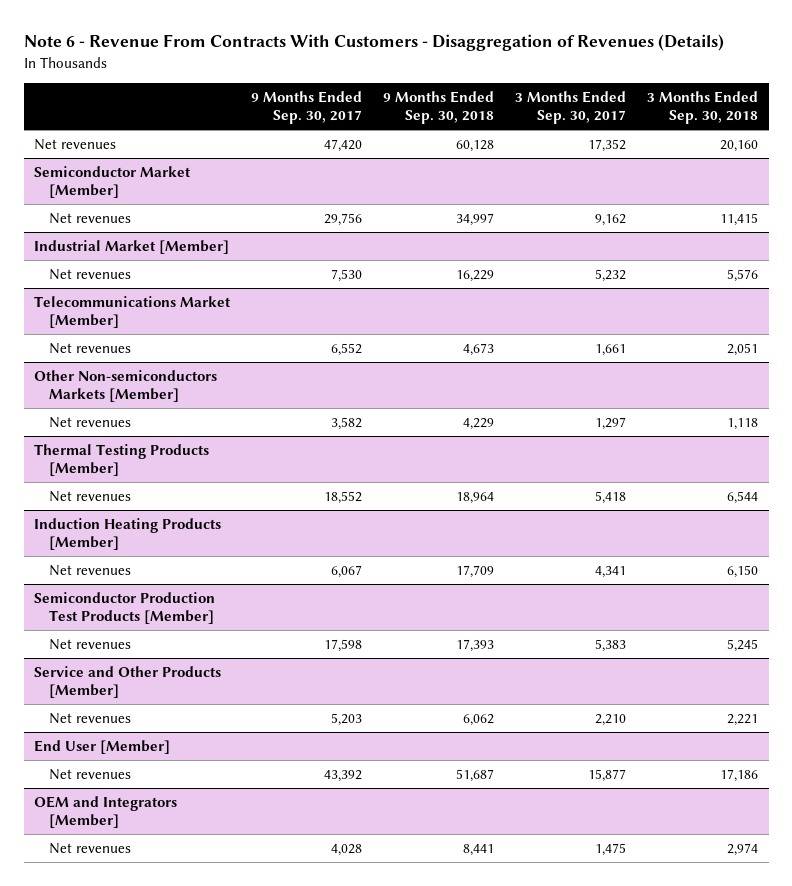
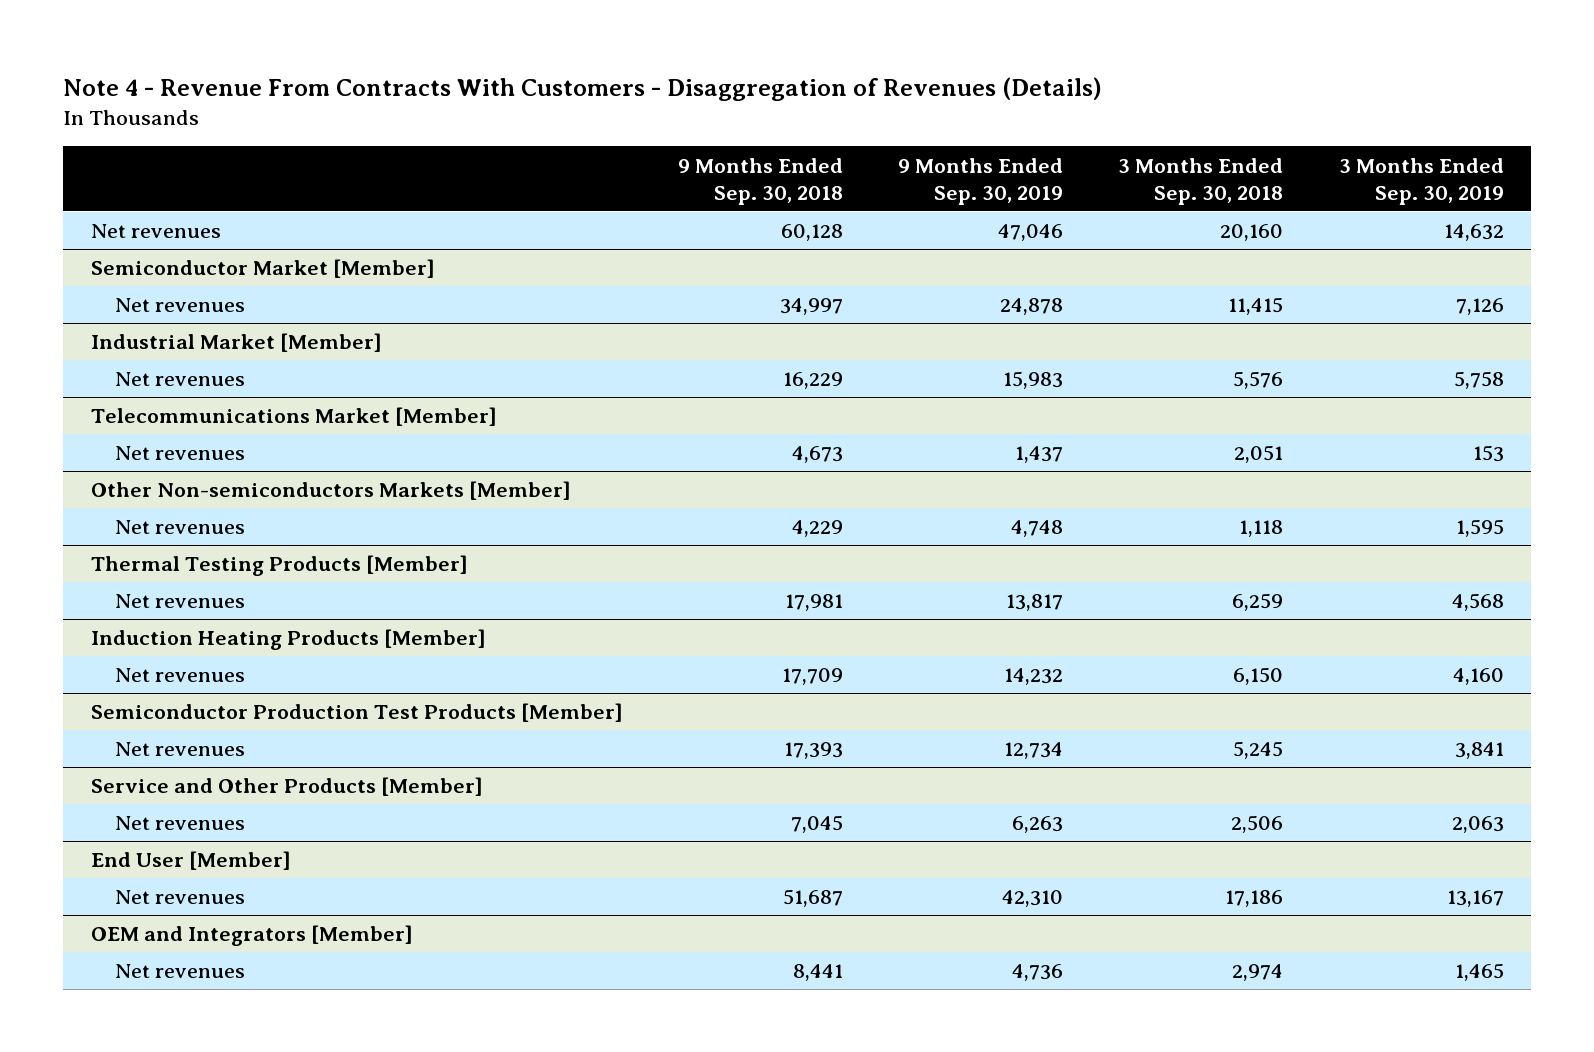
- Note 6 - Revenue From Contracts With Customers - Disaggregation of Revenues (Details)
+ Note 4 - Revenue From Contracts With Customers - Disaggregation of Revenues (Details)
- | 9 Months Ended Sep. 30, 2017 | 9 Months Ended Sep. 30, 2018 | 3 Months Ended Sep. 30, 2017 | 3 Months Ended Sep. 30, 2018
+ | 9 Months Ended Sep. 30, 2018 | 9 Months Ended Sep. 30, 2019 | 3 Months Ended Sep. 30, 2018 | 3 Months Ended Sep. 30, 2019
@ Thermal Testing Products [Member]
- Net revenues | 18,552 | 18,964 | 5,418 | 6,544
+ Net revenues | 17,981 | 13,817 | 6,259 | 4,568
@ Service and Other Products [Member]
- Net revenues | 5,203 | 6,062 | 2,210 | 2,221
+ Net revenues | 7,045 | 6,263 | 2,506 | 2,063

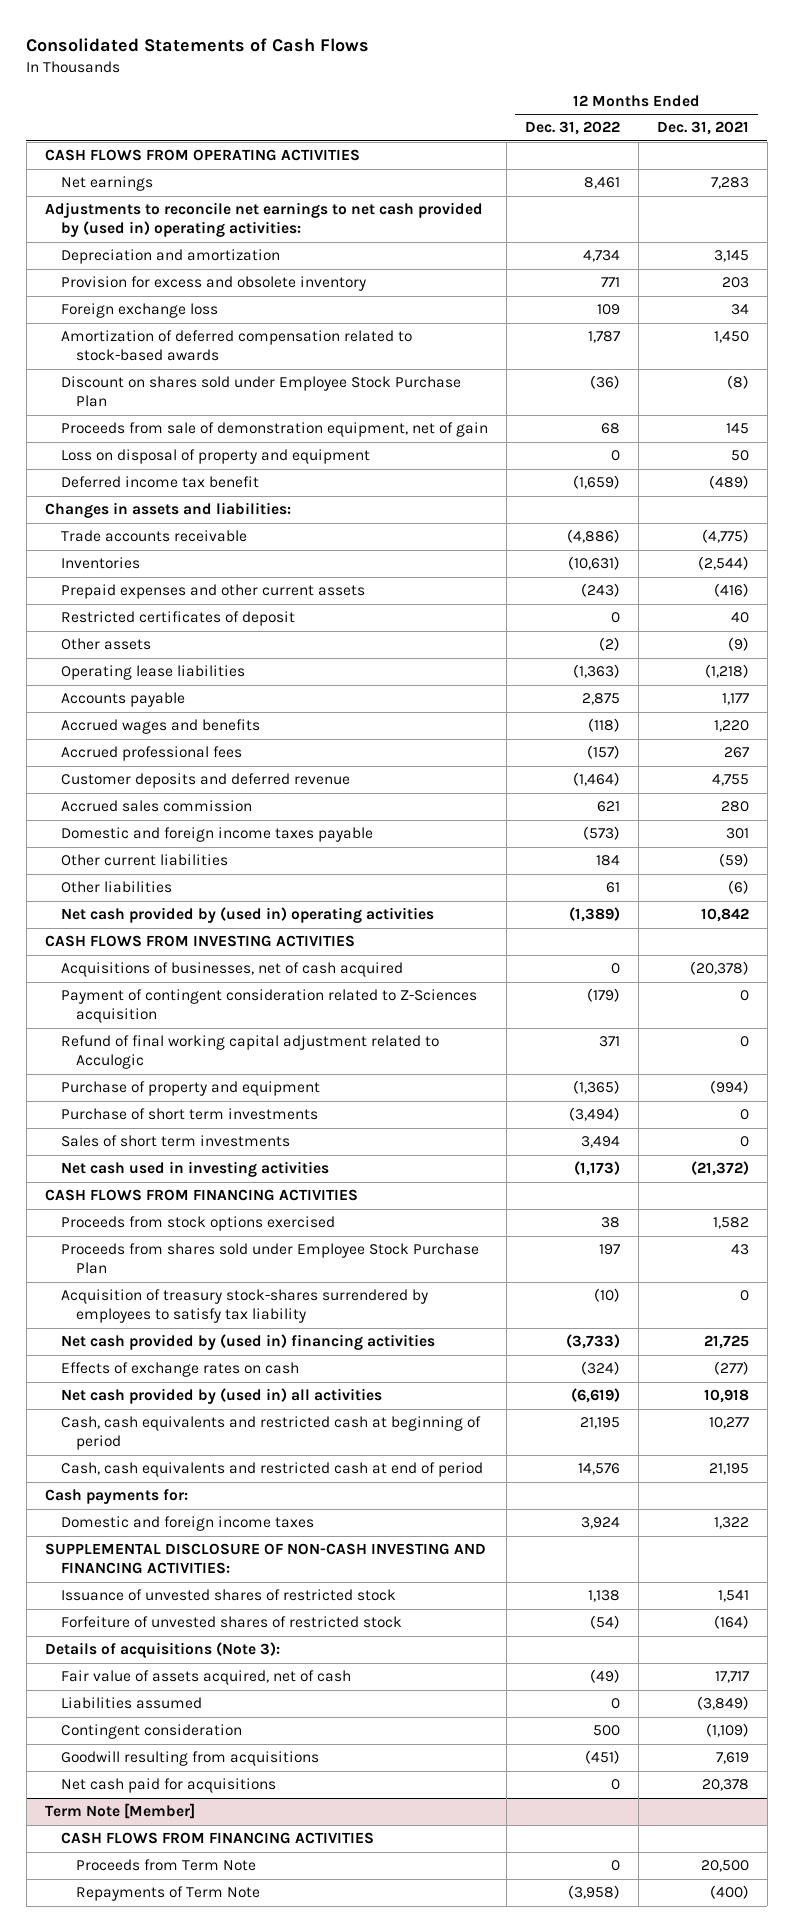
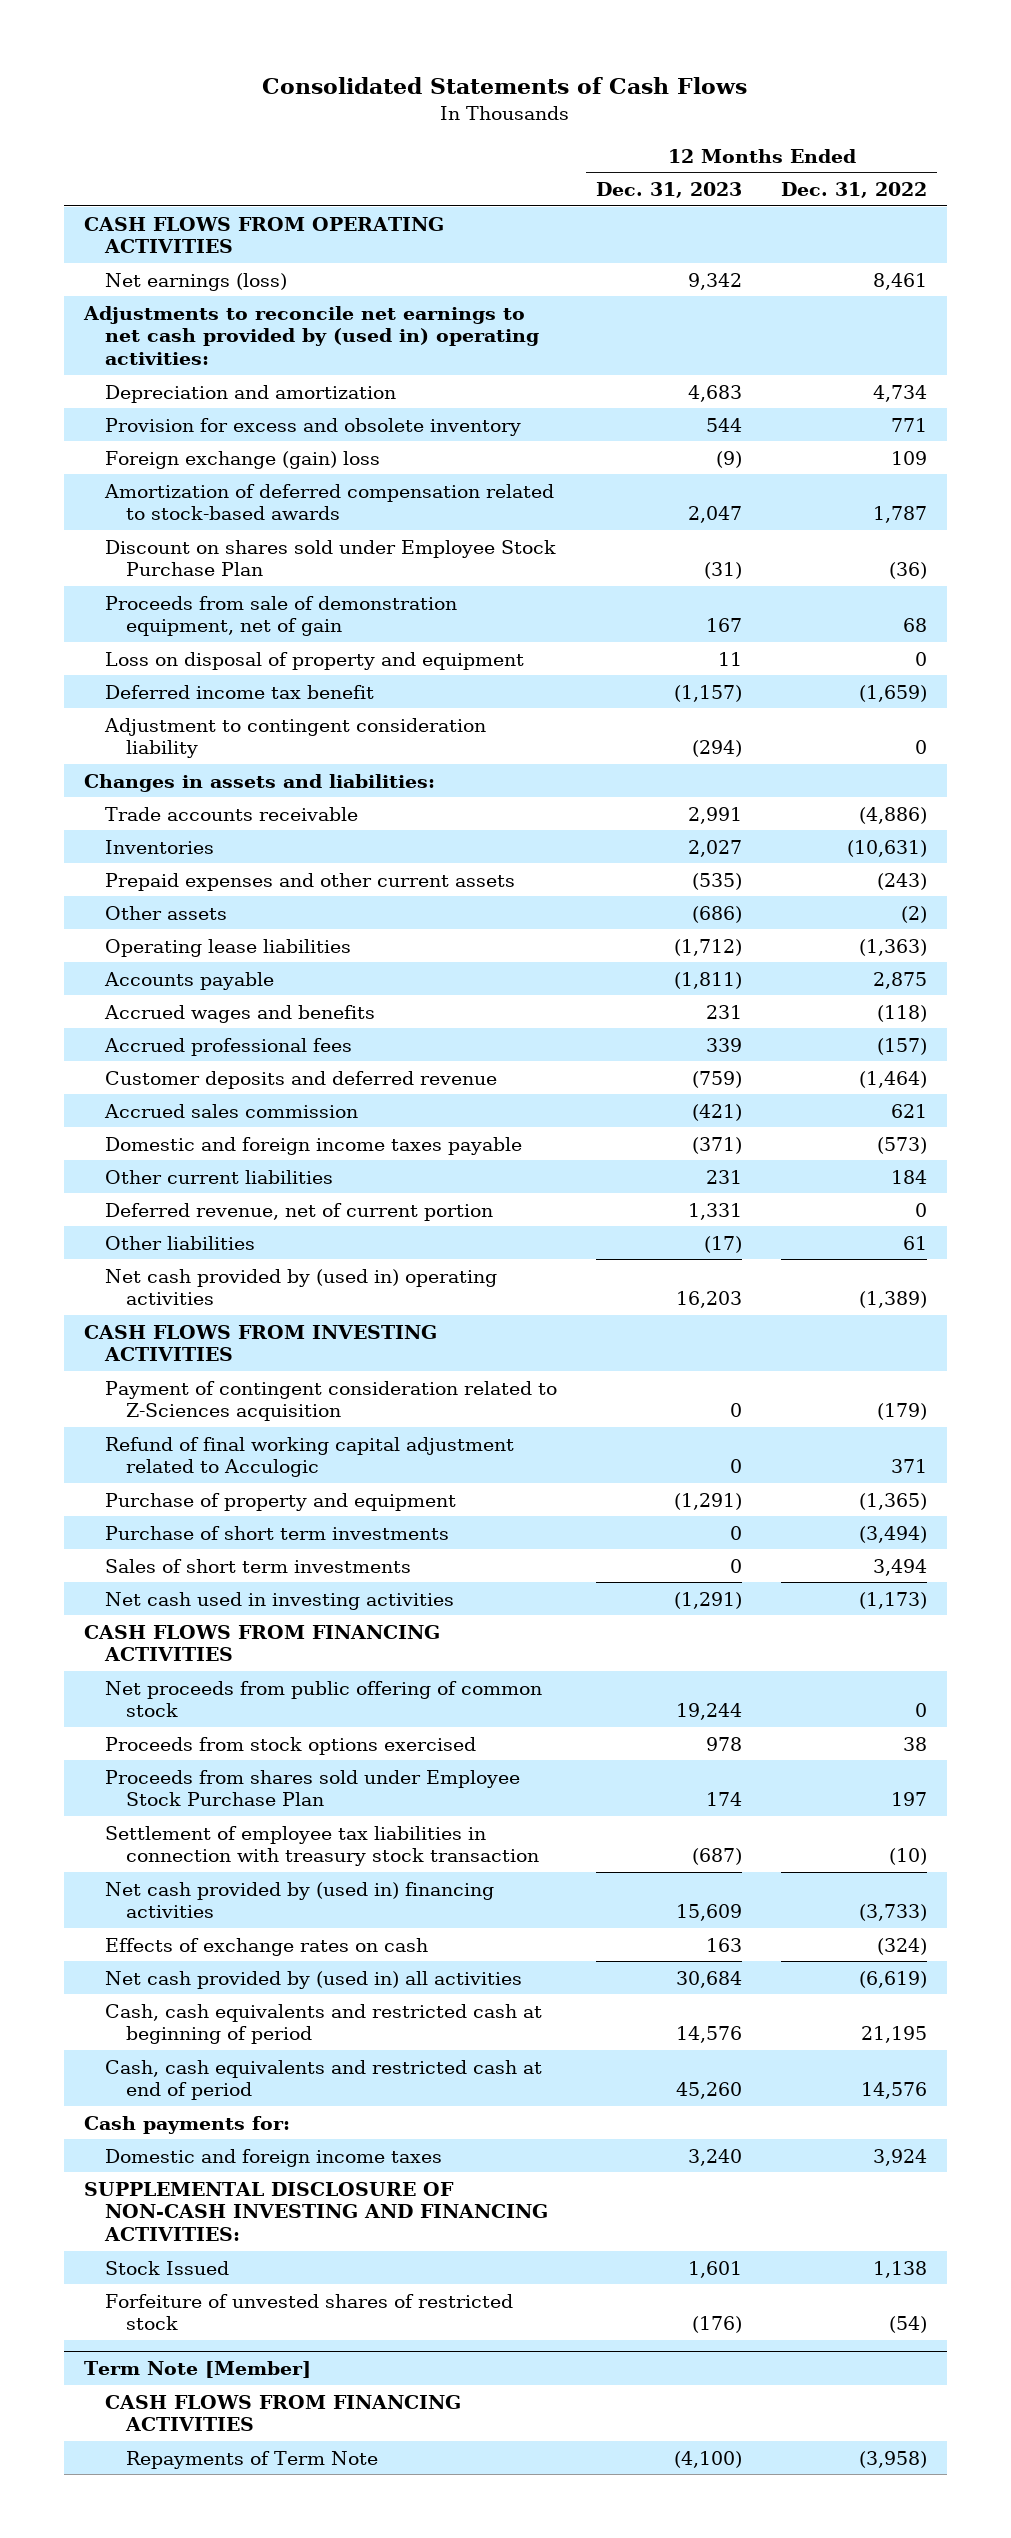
- | 12 Months Ended Dec. 31, 2022 | 12 Months Ended Dec. 31, 2021
+ | 12 Months Ended Dec. 31, 2023 | 12 Months Ended Dec. 31, 2022
- Net earnings | 8,461 | 7,283
+ Net earnings (loss) | 9,342 | 8,461
- Foreign exchange loss | 109 | 34
+ Foreign exchange (gain) loss | (9) | 109
+ Adjustment to contingent consideration liability | (294) | 0
- Restricted certificates of deposit | 0 | 40
+ Deferred revenue, net of current portion | 1,331 | 0
- Acquisitions of businesses, net of cash acquired | 0 | (20,378)
+ Net proceeds from public offering of common stock | 19,244 | 0
- Acquisition of treasury stock-shares surrendered by employees to satisfy tax liability | (10) | 0
+ Settlement of employee tax liabilities in connection with treasury stock transaction | (687) | (10)
- Issuance of unvested shares of restricted stock | 1,138 | 1,541
+ Stock Issued | 1,601 | 1,138
- Details of acquisitions (Note 3):
- Fair value of assets acquired, net of cash | (49) | 17,717
- Liabilities assumed | 0 | (3,849)
- Contingent consideration | 500 | (1,109)
- Goodwill resulting from acquisitions | (451) | 7,619
- Net cash paid for acquisitions | 0 | 20,378
@ Term Note [Member]
- Proceeds from Term Note | 0 | 20,500

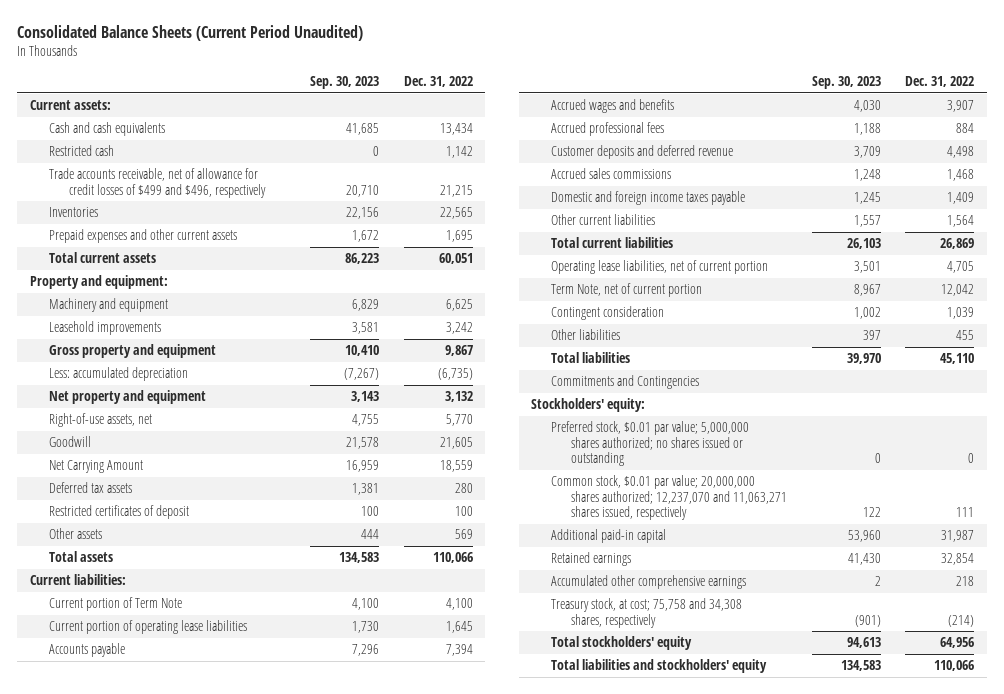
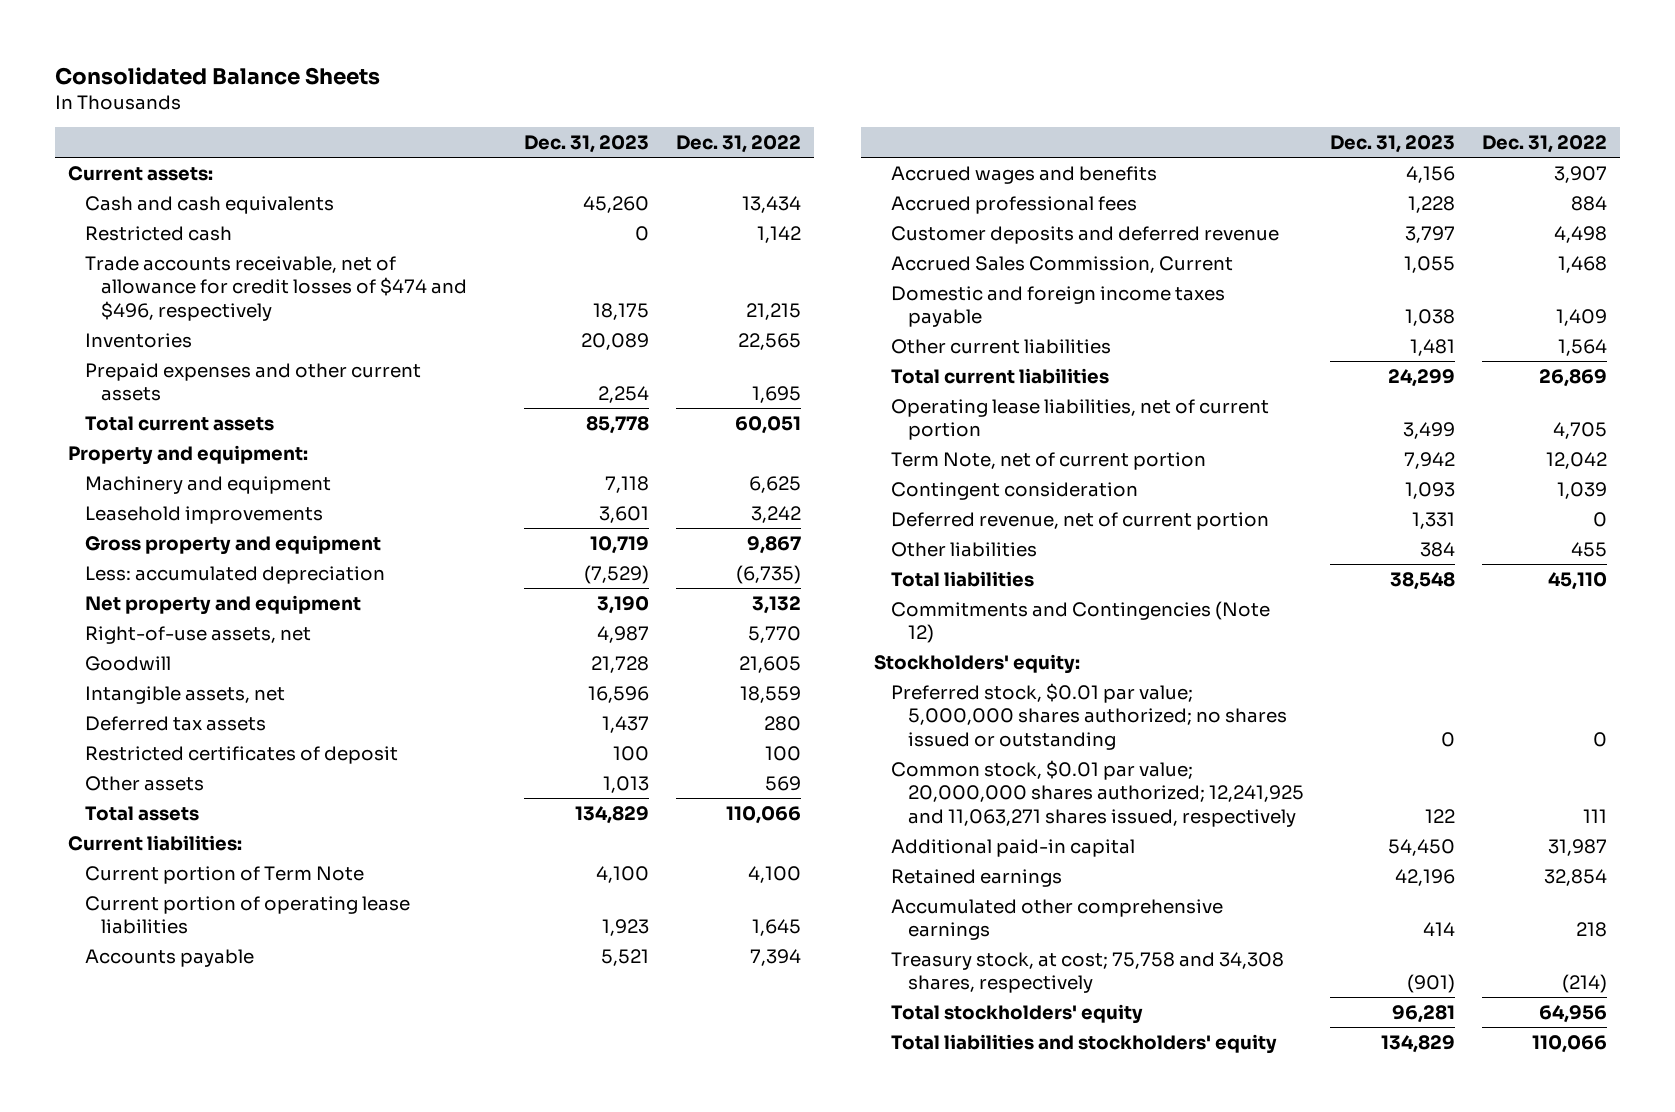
- Consolidated Balance Sheets (Current Period Unaudited)
+ Consolidated Balance Sheets
- | Sep. 30, 2023 | Dec. 31, 2022
+ | Dec. 31, 2023 | Dec. 31, 2022
- Trade accounts receivable, net of allowance for credit losses of $499 and $496, respectively | 20,710 | 21,215
+ Trade accounts receivable, net of allowance for credit losses of $474 and $496, respectively | 18,175 | 21,215
- Net Carrying Amount | 16,959 | 18,559
+ Intangible assets, net | 16,596 | 18,559
- Accrued sales commissions | 1,248 | 1,468
+ Accrued Sales Commission, Current | 1,055 | 1,468
+ Deferred revenue, net of current portion | 1,331 | 0
- Commitments and Contingencies
+ Commitments and Contingencies (Note 12)
- Common stock, $0.01 par value; 20,000,000 shares authorized; 12,237,070 and 11,063,271 shares issued, respectively | 122 | 111
+ Common stock, $0.01 par value; 20,000,000 shares authorized; 12,241,925 and 11,063,271 shares issued, respectively | 122 | 111

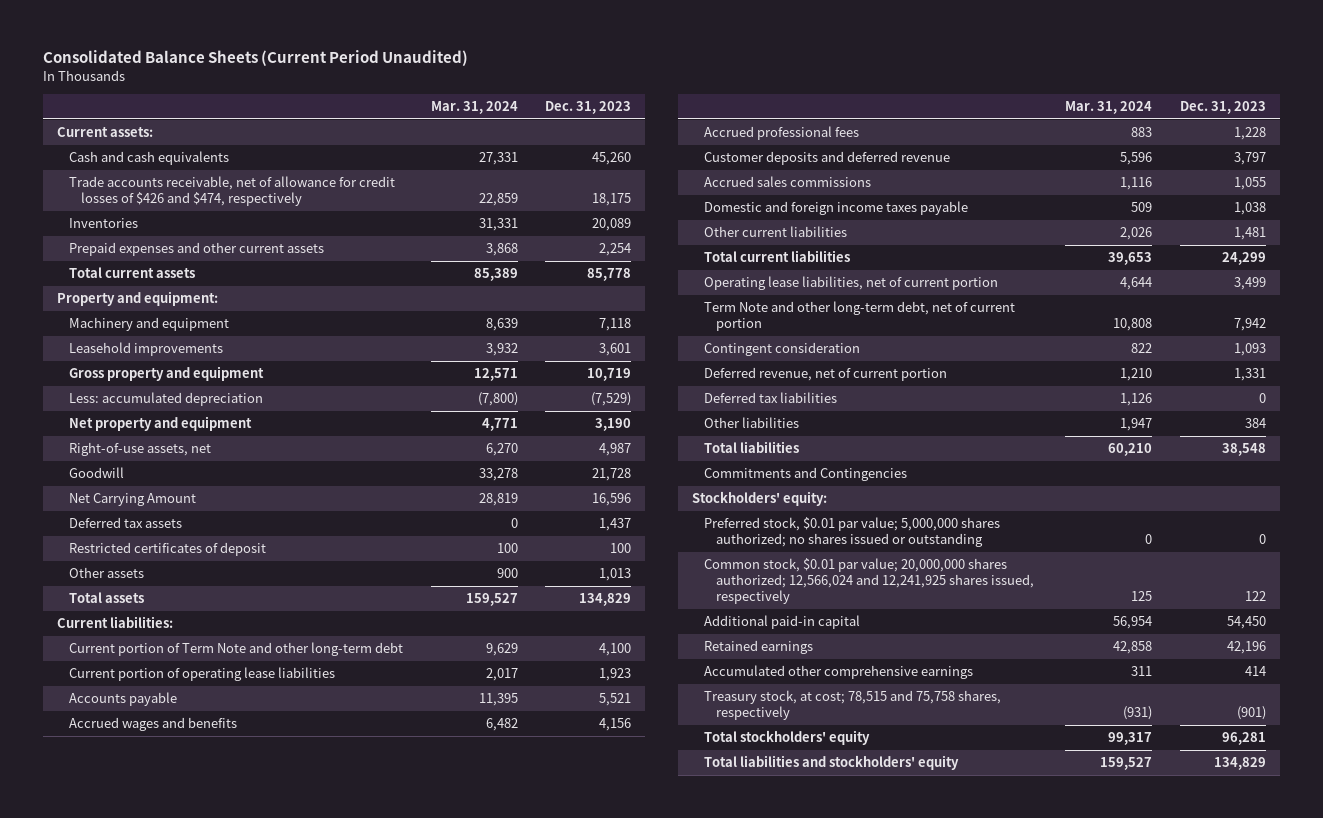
- Consolidated Balance Sheets
+ Consolidated Balance Sheets (Current Period Unaudited)
- | Dec. 31, 2023 | Dec. 31, 2022
+ | Mar. 31, 2024 | Dec. 31, 2023
- Restricted cash | 0 | 1,142
- Trade accounts receivable, net of allowance for credit losses of $474 and $496, respectively | 18,175 | 21,215
+ Trade accounts receivable, net of allowance for credit losses of $426 and $474, respectively | 22,859 | 18,175
- Intangible assets, net | 16,596 | 18,559
+ Net Carrying Amount | 28,819 | 16,596
- Current portion of Term Note | 4,100 | 4,100
+ Current portion of Term Note and other long-term debt | 9,629 | 4,100
- Accrued Sales Commission, Current | 1,055 | 1,468
+ Accrued sales commissions | 1,116 | 1,055
- Term Note, net of current portion | 7,942 | 12,042
+ Term Note and other long-term debt, net of current portion | 10,808 | 7,942
+ Deferred tax liabilities | 1,126 | 0
- Commitments and Contingencies (Note 12)
+ Commitments and Contingencies
- Common stock, $0.01 par value; 20,000,000 shares authorized; 12,241,925 and 11,063,271 shares issued, respectively | 122 | 111
+ Common stock, $0.01 par value; 20,000,000 shares authorized; 12,566,024 and 12,241,925 shares issued, respectively | 125 | 122
- Treasury stock, at cost; 75,758 and 34,308 shares, respectively | (901) | (214)
+ Treasury stock, at cost; 78,515 and 75,758 shares, respectively | (931) | (901)

